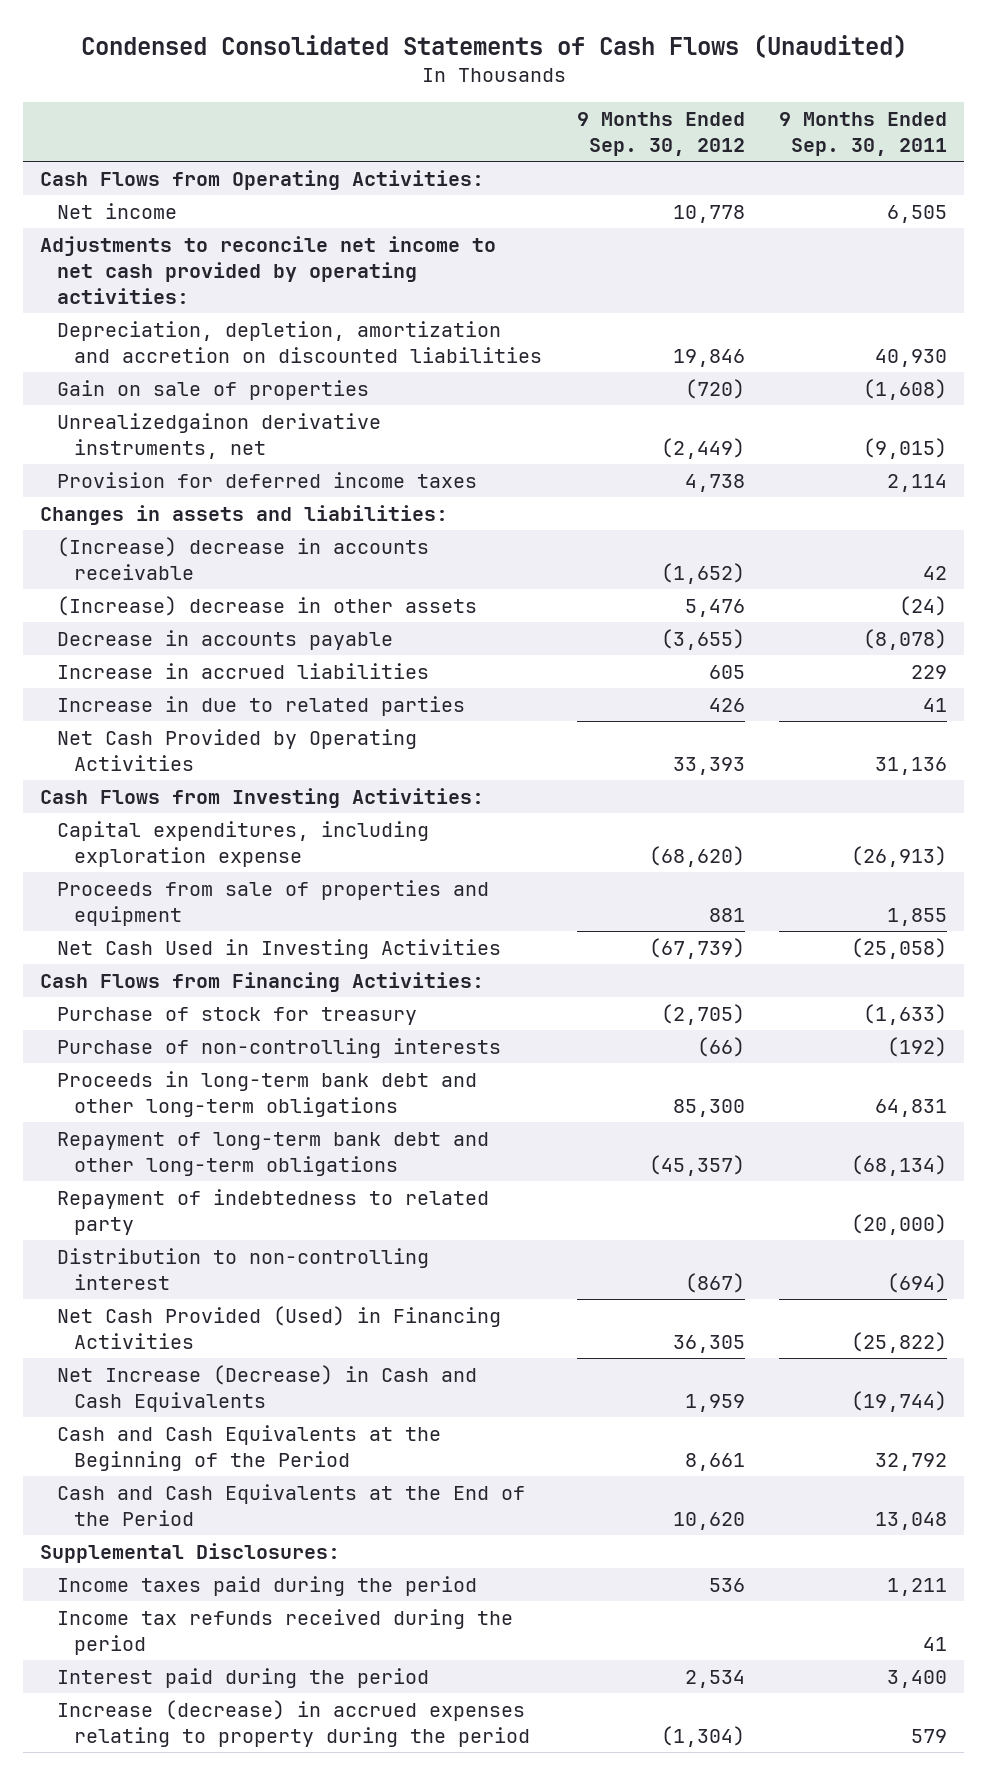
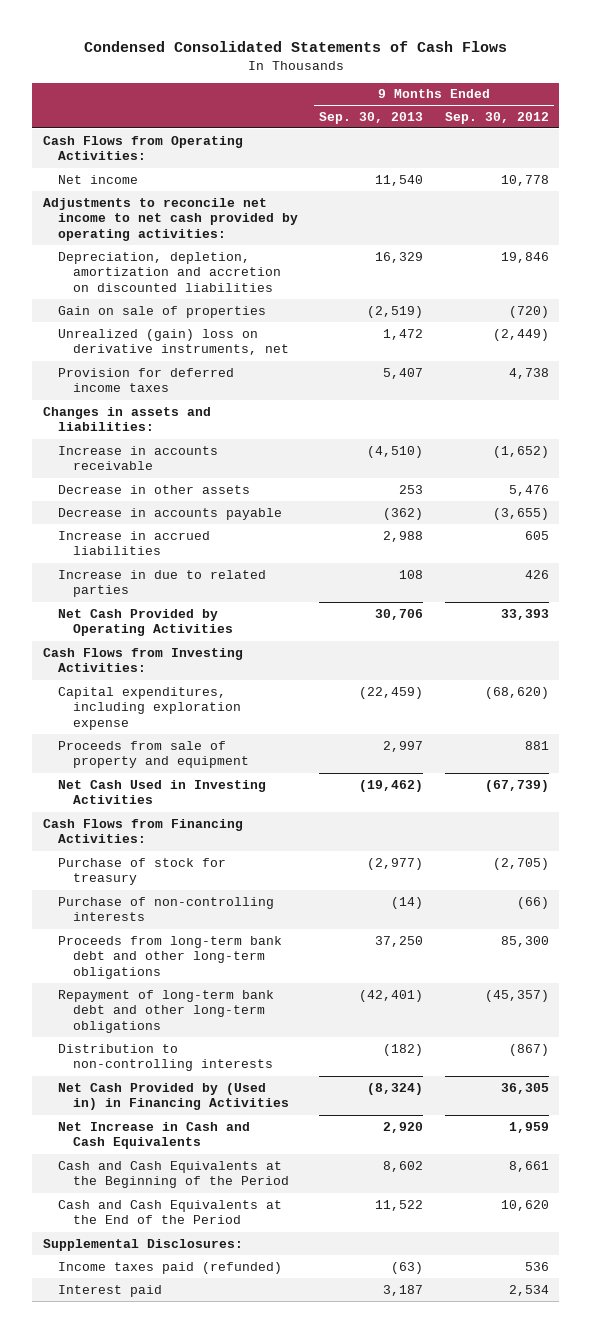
- Condensed Consolidated Statements of Cash Flows (Unaudited)
+ Condensed Consolidated Statements of Cash Flows
- | 9 Months Ended Sep. 30, 2012 | 9 Months Ended Sep. 30, 2011
+ | 9 Months Ended Sep. 30, 2013 | 9 Months Ended Sep. 30, 2012
- Unrealizedgainon derivative instruments, net | (2,449) | (9,015)
+ Unrealized (gain) loss on derivative instruments, net | 1,472 | (2,449)
- (Increase) decrease in accounts receivable | (1,652) | 42
- (Increase) decrease in other assets | 5,476 | (24)
+ Increase in accounts receivable | (4,510) | (1,652)
+ Decrease in other assets | 253 | 5,476
- Proceeds from sale of properties and equipment | 881 | 1,855
+ Proceeds from sale of property and equipment | 2,997 | 881
- Proceeds in long-term bank debt and other long-term obligations | 85,300 | 64,831
+ Proceeds from long-term bank debt and other long-term obligations | 37,250 | 85,300
- Repayment of indebtedness to related party | | (20,000)
- Distribution to non-controlling interest | (867) | (694)
- Net Cash Provided (Used) in Financing Activities | 36,305 | (25,822)
- Net Increase (Decrease) in Cash and Cash Equivalents | 1,959 | (19,744)
+ Distribution to non-controlling interests | (182) | (867)
+ Net Cash Provided by (Used in) in Financing Activities | (8,324) | 36,305
+ Net Increase in Cash and Cash Equivalents | 2,920 | 1,959
- Income taxes paid during the period | 536 | 1,211
- Income tax refunds received during the period | | 41
- Interest paid during the period | 2,534 | 3,400
- Increase (decrease) in accrued expenses relating to property during the period | (1,304) | 579
+ Income taxes paid (refunded) | (63) | 536
+ Interest paid | 3,187 | 2,534

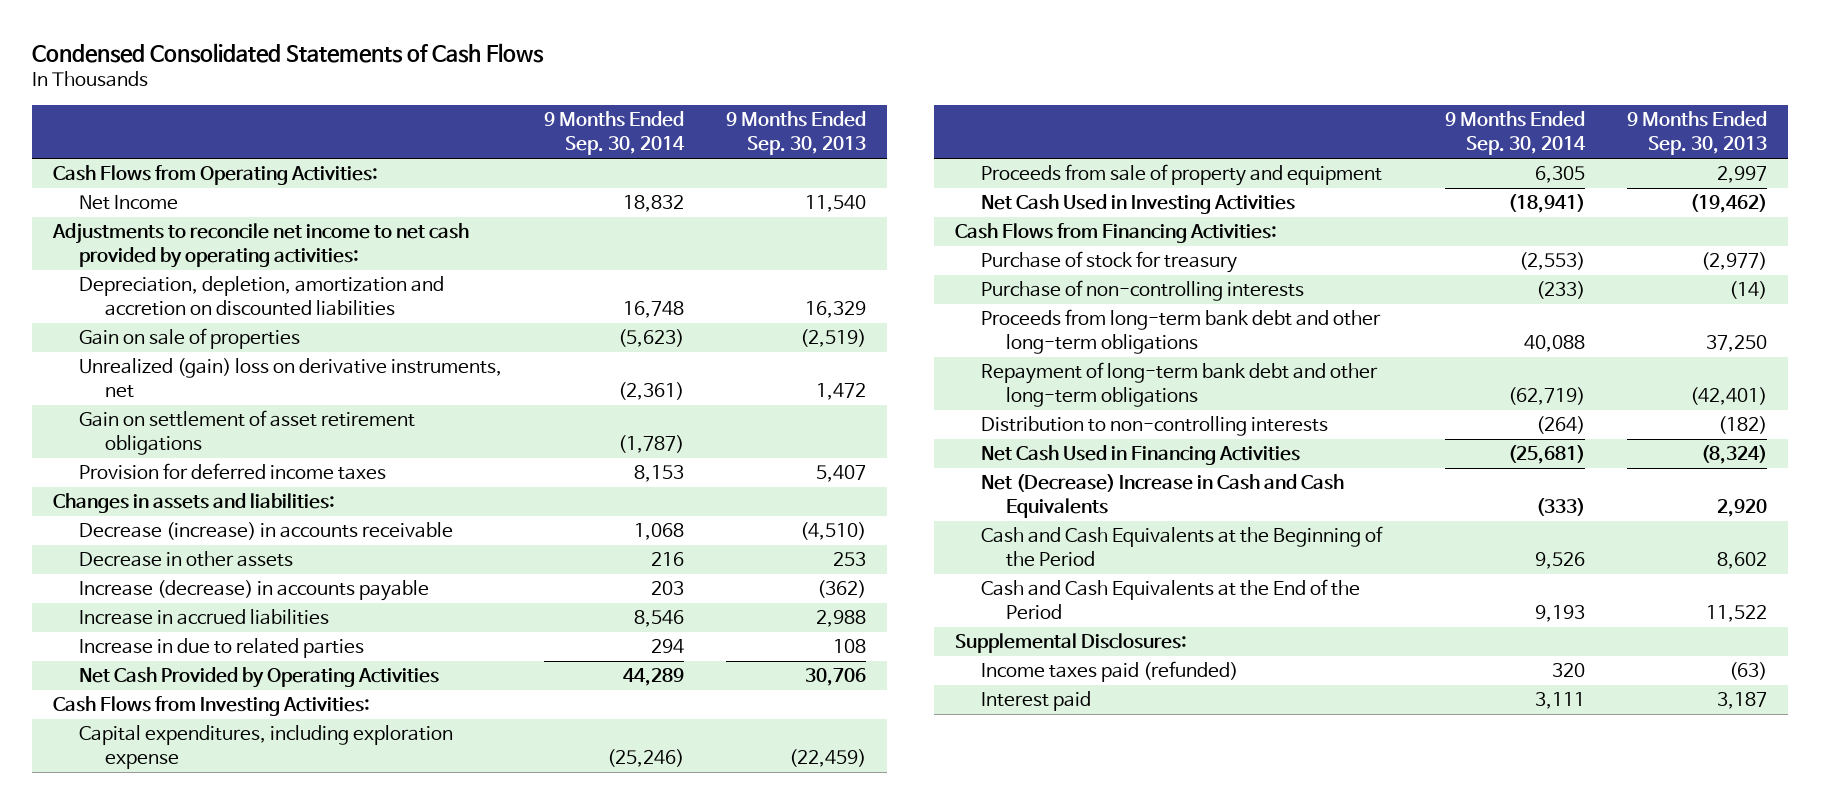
- | 9 Months Ended Sep. 30, 2013 | 9 Months Ended Sep. 30, 2012
+ | 9 Months Ended Sep. 30, 2014 | 9 Months Ended Sep. 30, 2013
- Net income | 11,540 | 10,778
+ Net Income | 18,832 | 11,540
+ Gain on settlement of asset retirement obligations | (1,787) |
- Increase in accounts receivable | (4,510) | (1,652)
+ Decrease (increase) in accounts receivable | 1,068 | (4,510)
- Decrease in accounts payable | (362) | (3,655)
+ Increase (decrease) in accounts payable | 203 | (362)
- Net Cash Provided by (Used in) in Financing Activities | (8,324) | 36,305
- Net Increase in Cash and Cash Equivalents | 2,920 | 1,959
+ Net Cash Used in Financing Activities | (25,681) | (8,324)
+ Net (Decrease) Increase in Cash and Cash Equivalents | (333) | 2,920

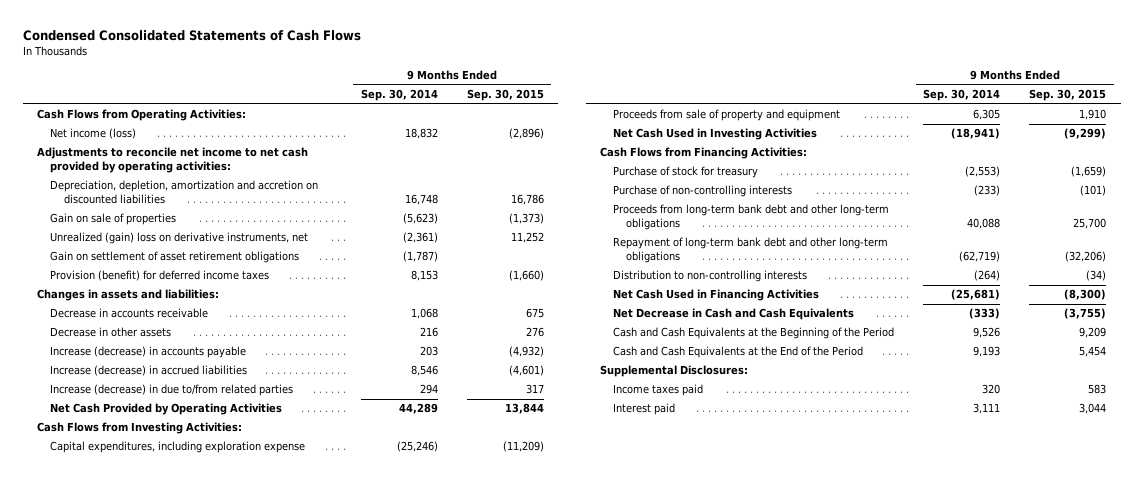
- | 9 Months Ended Sep. 30, 2014 | 9 Months Ended Sep. 30, 2013
+ | 9 Months Ended Sep. 30, 2014 | 9 Months Ended Sep. 30, 2015
- Net Income | 18,832 | 11,540
+ Net income (loss) | 18,832 | (2,896)
- Provision for deferred income taxes | 8,153 | 5,407
+ Provision (benefit) for deferred income taxes | 8,153 | (1,660)
- Decrease (increase) in accounts receivable | 1,068 | (4,510)
+ Decrease in accounts receivable | 1,068 | 675
- Increase in accrued liabilities | 8,546 | 2,988
- Increase in due to related parties | 294 | 108
+ Increase (decrease) in accrued liabilities | 8,546 | (4,601)
+ Increase (decrease) in due to/from related parties | 294 | 317
- Net (Decrease) Increase in Cash and Cash Equivalents | (333) | 2,920
+ Net Decrease in Cash and Cash Equivalents | (333) | (3,755)
- Income taxes paid (refunded) | 320 | (63)
+ Income taxes paid | 320 | 583

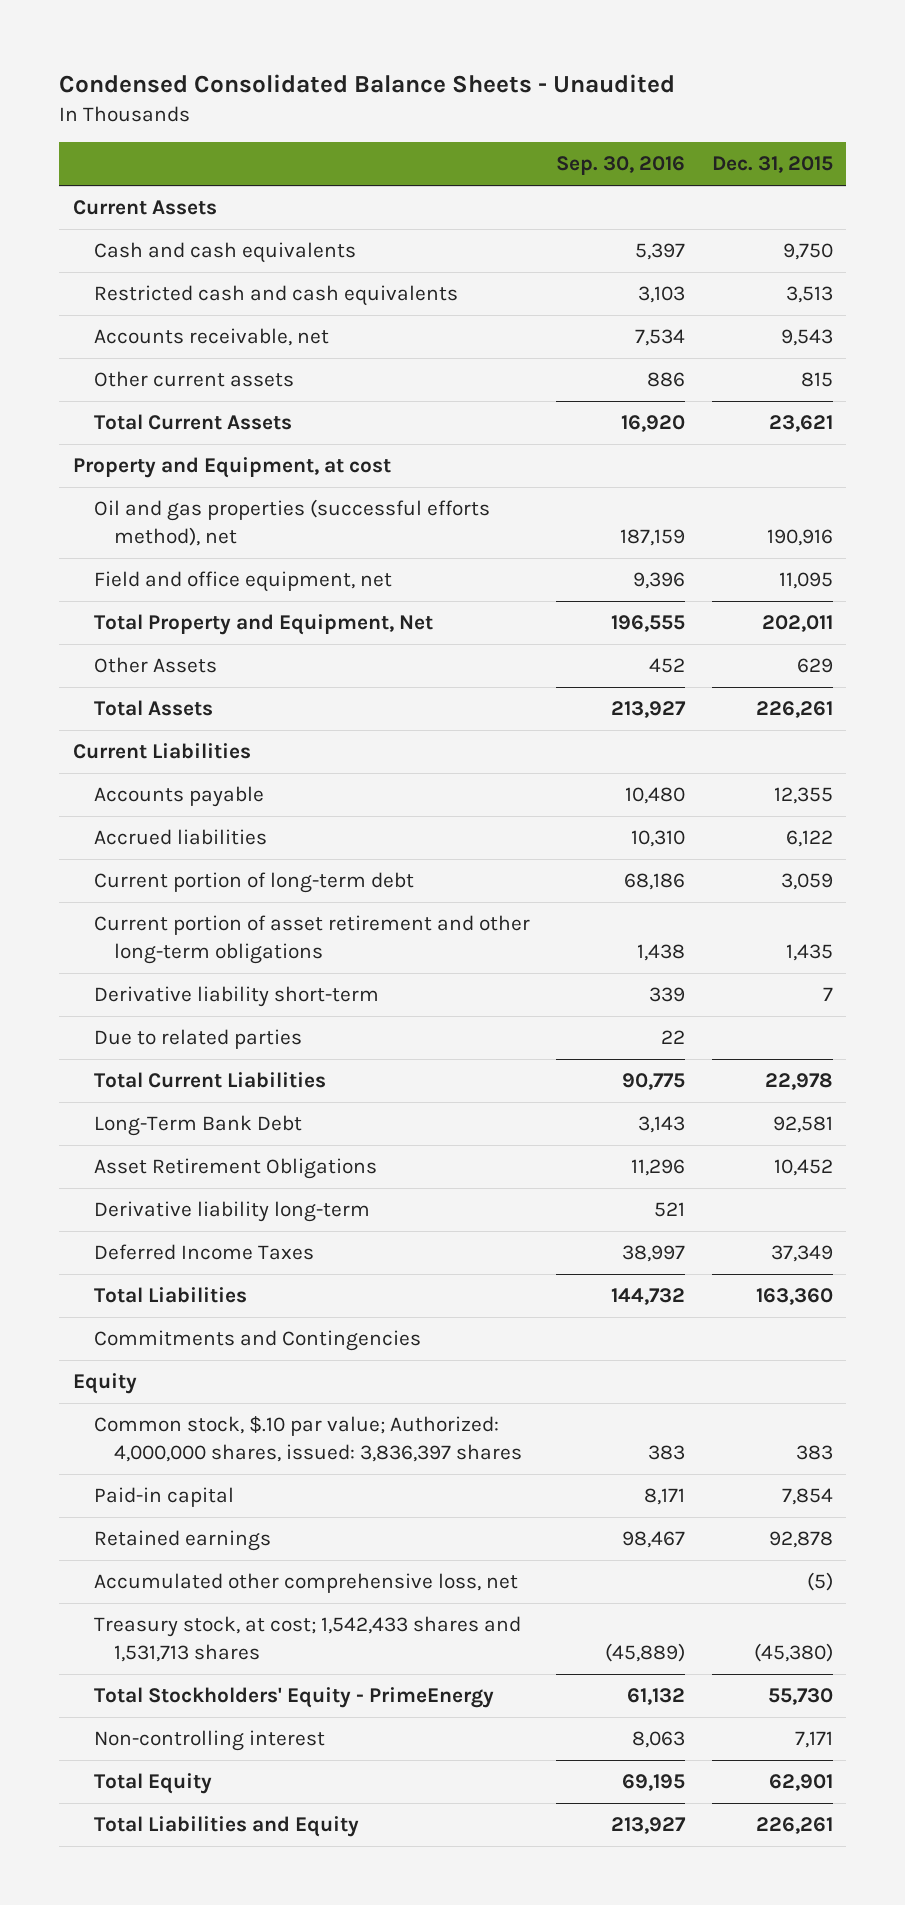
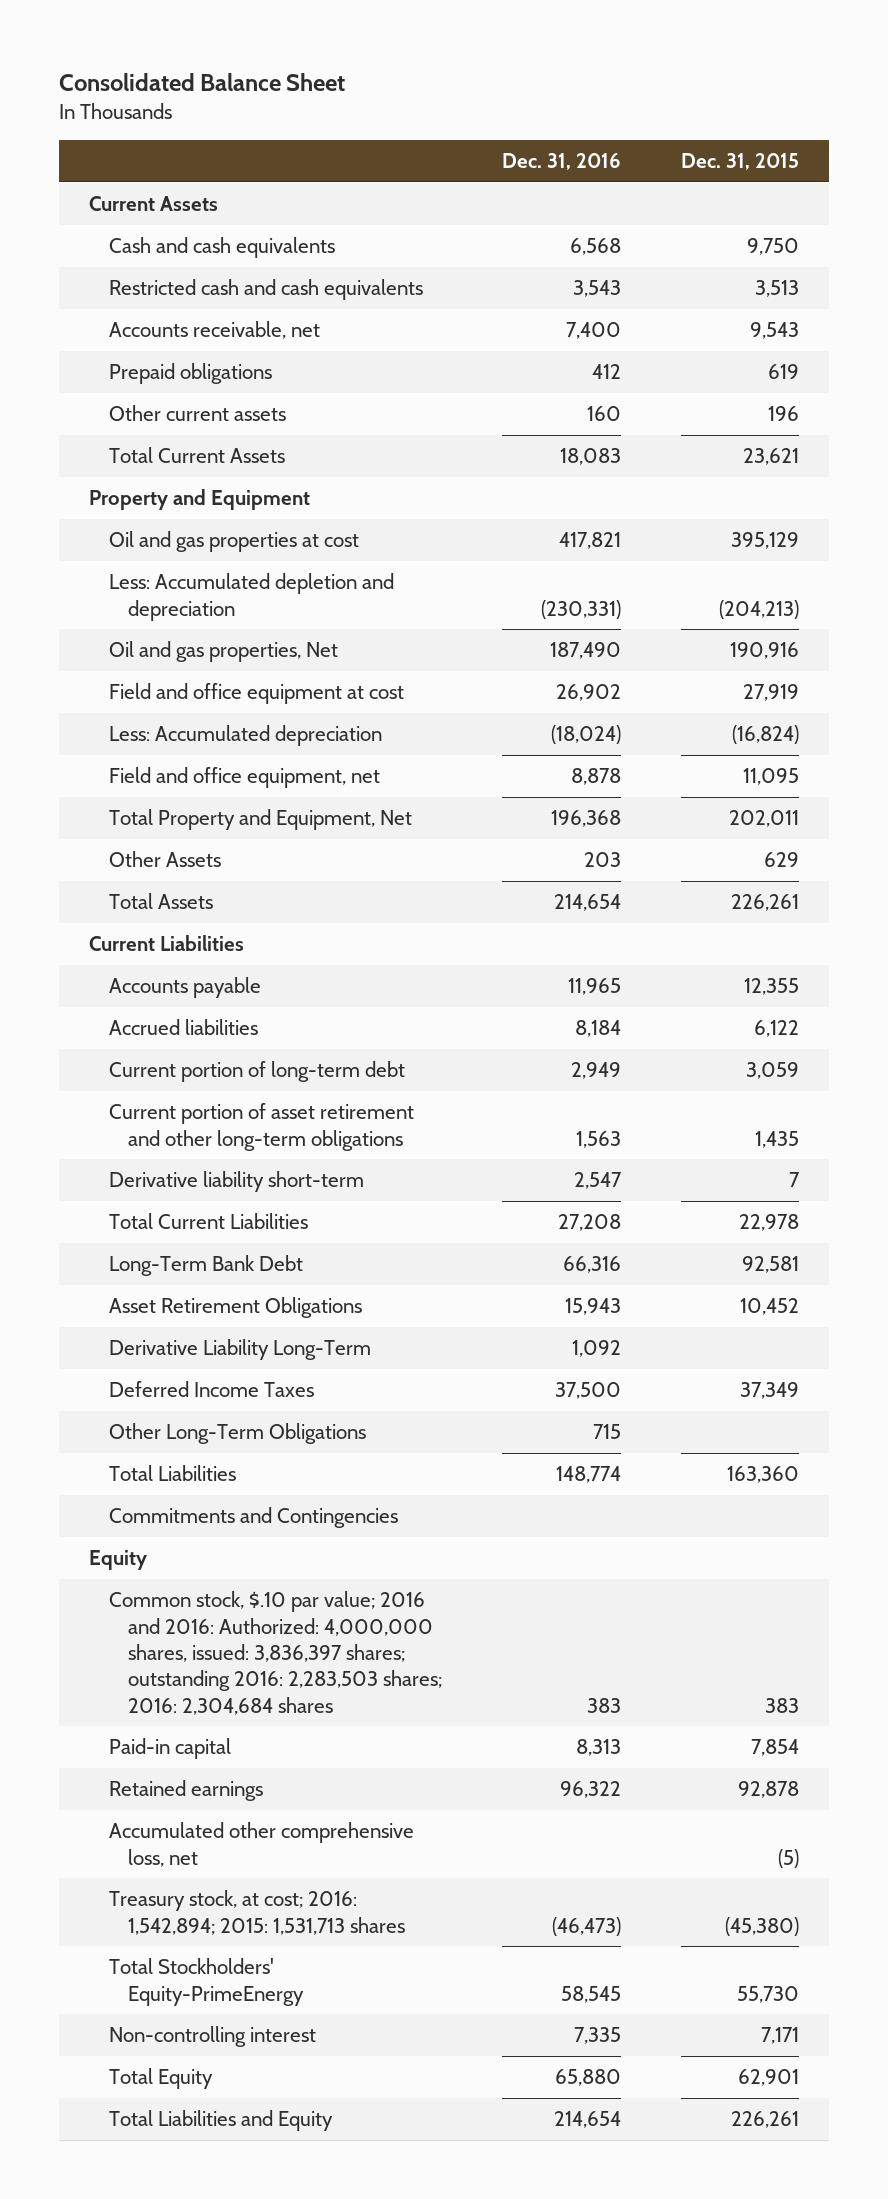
- Condensed Consolidated Balance Sheets - Unaudited
+ Consolidated Balance Sheet
- | Sep. 30, 2016 | Dec. 31, 2015
+ | Dec. 31, 2016 | Dec. 31, 2015
- Other current assets | 886 | 815
+ Prepaid obligations | 412 | 619
+ Other current assets | 160 | 196
- Property and Equipment, at cost
- Oil and gas properties (successful efforts method), net | 187,159 | 190,916
+ Property and Equipment
+ Oil and gas properties at cost | 417,821 | 395,129
+ Less: Accumulated depletion and depreciation | (230,331) | (204,213)
+ Oil and gas properties, Net | 187,490 | 190,916
+ Field and office equipment at cost | 26,902 | 27,919
+ Less: Accumulated depreciation | (18,024) | (16,824)
- Due to related parties | 22 |
- Derivative liability long-term | 521 |
+ Derivative Liability Long-Term | 1,092 |
+ Other Long-Term Obligations | 715 |
- Common stock, $.10 par value; Authorized: 4,000,000 shares, issued: 3,836,397 shares | 383 | 383
+ Common stock, $.10 par value; 2016 and 2016: Authorized: 4,000,000 shares, issued: 3,836,397 shares; outstanding 2016: 2,283,503 shares; 2016: 2,304,684 shares | 383 | 383
- Treasury stock, at cost; 1,542,433 shares and 1,531,713 shares | (45,889) | (45,380)
- Total Stockholders' Equity - PrimeEnergy | 61,132 | 55,730
+ Treasury stock, at cost; 2016: 1,542,894; 2015: 1,531,713 shares | (46,473) | (45,380)
+ Total Stockholders' Equity-PrimeEnergy | 58,545 | 55,730

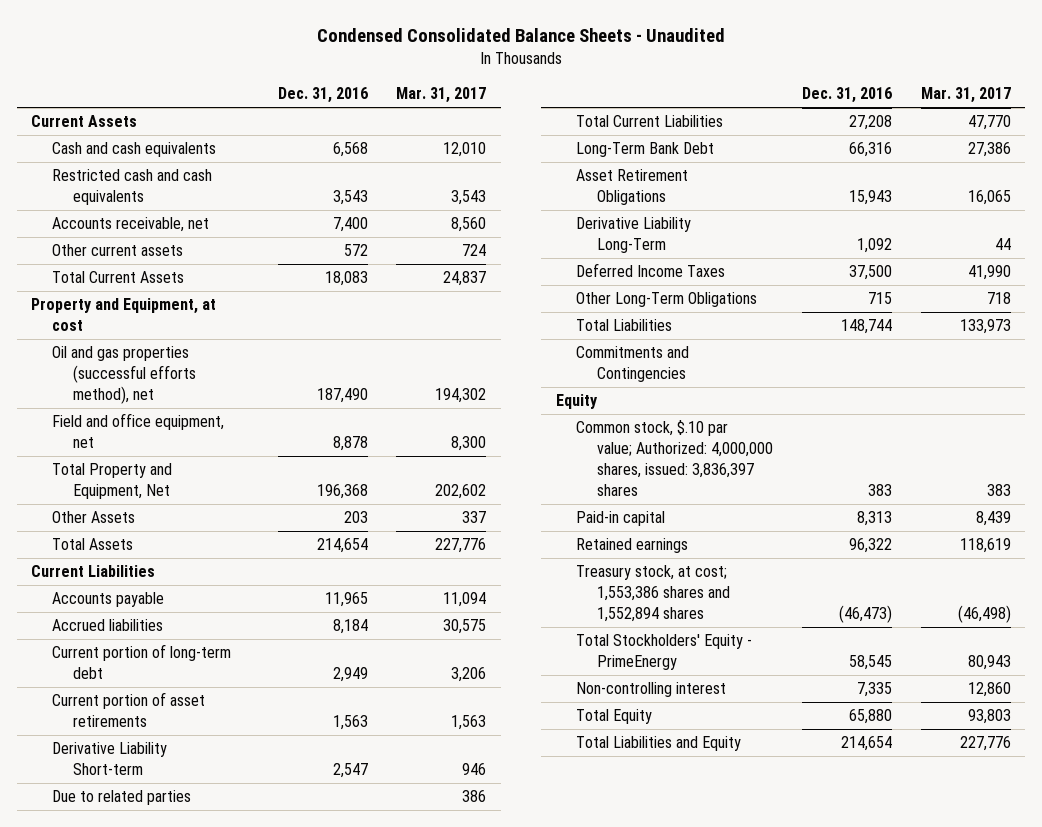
- Consolidated Balance Sheet
+ Condensed Consolidated Balance Sheets - Unaudited
- | Dec. 31, 2016 | Dec. 31, 2015
+ | Dec. 31, 2016 | Mar. 31, 2017
- Prepaid obligations | 412 | 619
- Other current assets | 160 | 196
+ Other current assets | 572 | 724
- Property and Equipment
- Oil and gas properties at cost | 417,821 | 395,129
- Less: Accumulated depletion and depreciation | (230,331) | (204,213)
- Oil and gas properties, Net | 187,490 | 190,916
- Field and office equipment at cost | 26,902 | 27,919
- Less: Accumulated depreciation | (18,024) | (16,824)
+ Property and Equipment, at cost
+ Oil and gas properties (successful efforts method), net | 187,490 | 194,302
- Current portion of asset retirement and other long-term obligations | 1,563 | 1,435
- Derivative liability short-term | 2,547 | 7
+ Current portion of asset retirements | 1,563 | 1,563
+ Derivative Liability Short-term | 2,547 | 946
+ Due to related parties | | 386
- Total Liabilities | 148,774 | 163,360
+ Total Liabilities | 148,744 | 133,973
- Common stock, $.10 par value; 2016 and 2016: Authorized: 4,000,000 shares, issued: 3,836,397 shares; outstanding 2016: 2,283,503 shares; 2016: 2,304,684 shares | 383 | 383
+ Common stock, $.10 par value; Authorized: 4,000,000 shares, issued: 3,836,397 shares | 383 | 383
- Accumulated other comprehensive loss, net | | (5)
- Treasury stock, at cost; 2016: 1,542,894; 2015: 1,531,713 shares | (46,473) | (45,380)
- Total Stockholders' Equity-PrimeEnergy | 58,545 | 55,730
+ Treasury stock, at cost; 1,553,386 shares and 1,552,894 shares | (46,473) | (46,498)
+ Total Stockholders' Equity - PrimeEnergy | 58,545 | 80,943

